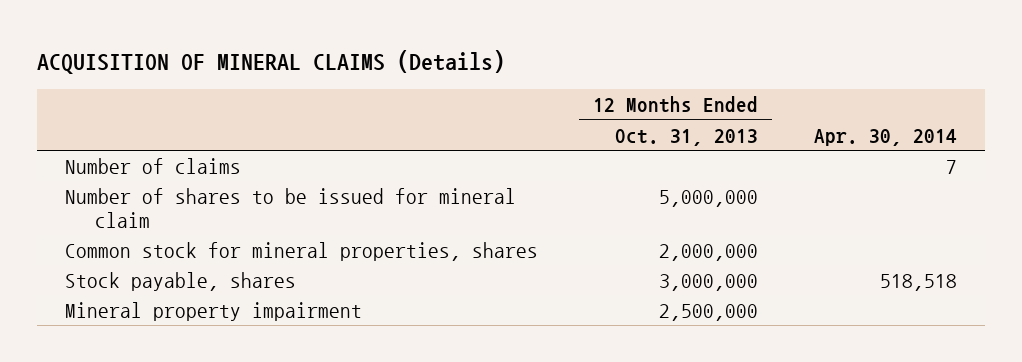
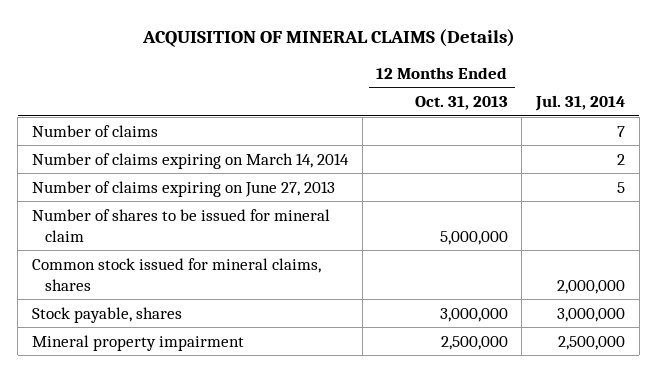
- | 12 Months Ended Oct. 31, 2013 | Apr. 30, 2014
+ | 12 Months Ended Oct. 31, 2013 | Jul. 31, 2014
+ Number of claims expiring on March 14, 2014 | | 2
+ Number of claims expiring on June 27, 2013 | | 5
- Common stock for mineral properties, shares | 2,000,000 |
+ Common stock issued for mineral claims, shares | | 2,000,000

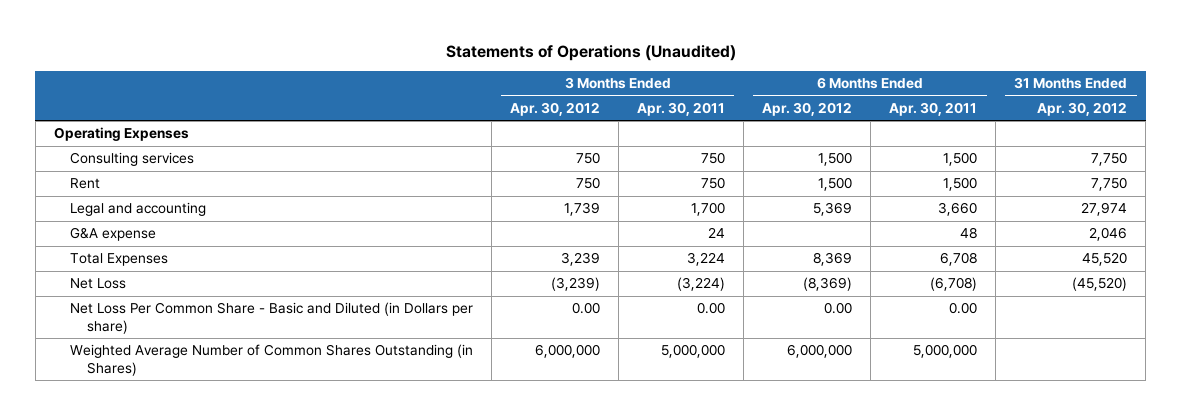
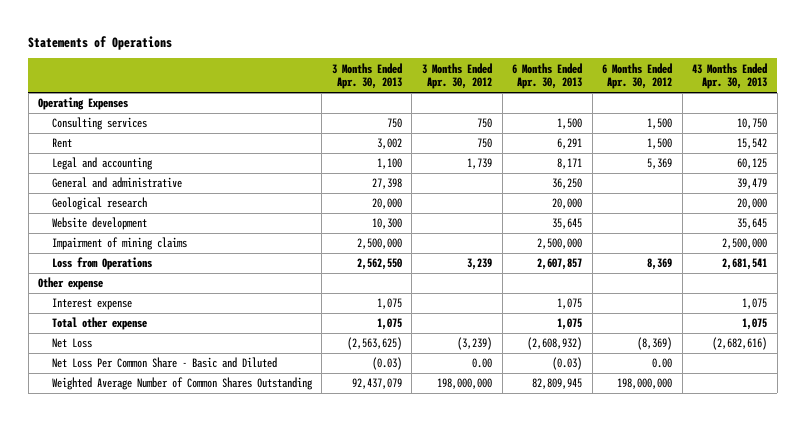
- Statements of Operations (Unaudited)
+ Statements of Operations
- | 3 Months Ended Apr. 30, 2012 | 3 Months Ended Apr. 30, 2011 | 6 Months Ended Apr. 30, 2012 | 6 Months Ended Apr. 30, 2011 | 31 Months Ended Apr. 30, 2012
+ | 3 Months Ended Apr. 30, 2013 | 3 Months Ended Apr. 30, 2012 | 6 Months Ended Apr. 30, 2013 | 6 Months Ended Apr. 30, 2012 | 43 Months Ended Apr. 30, 2013
- G&A expense | | 24 | | 48 | 2,046
- Total Expenses | 3,239 | 3,224 | 8,369 | 6,708 | 45,520
+ General and administrative | 27,398 | | 36,250 | | 39,479
+ Geological research | 20,000 | | 20,000 | | 20,000
+ Website development | 10,300 | | 35,645 | | 35,645
+ Impairment of mining claims | 2,500,000 | | 2,500,000 | | 2,500,000
+ Loss from Operations | 2,562,550 | 3,239 | 2,607,857 | 8,369 | 2,681,541
+ Other expense
+ Interest expense | 1,075 | | 1,075 | | 1,075
+ Total other expense | 1,075 | | 1,075 | | 1,075
- Net Loss Per Common Share - Basic and Diluted (in Dollars per share) | 0.00 | 0.00 | 0.00 | 0.00 |
- Weighted Average Number of Common Shares Outstanding (in Shares) | 6,000,000 | 5,000,000 | 6,000,000 | 5,000,000 |
+ Net Loss Per Common Share - Basic and Diluted | (0.03) | 0.00 | (0.03) | 0.00 |
+ Weighted Average Number of Common Shares Outstanding | 92,437,079 | 198,000,000 | 82,809,945 | 198,000,000 |

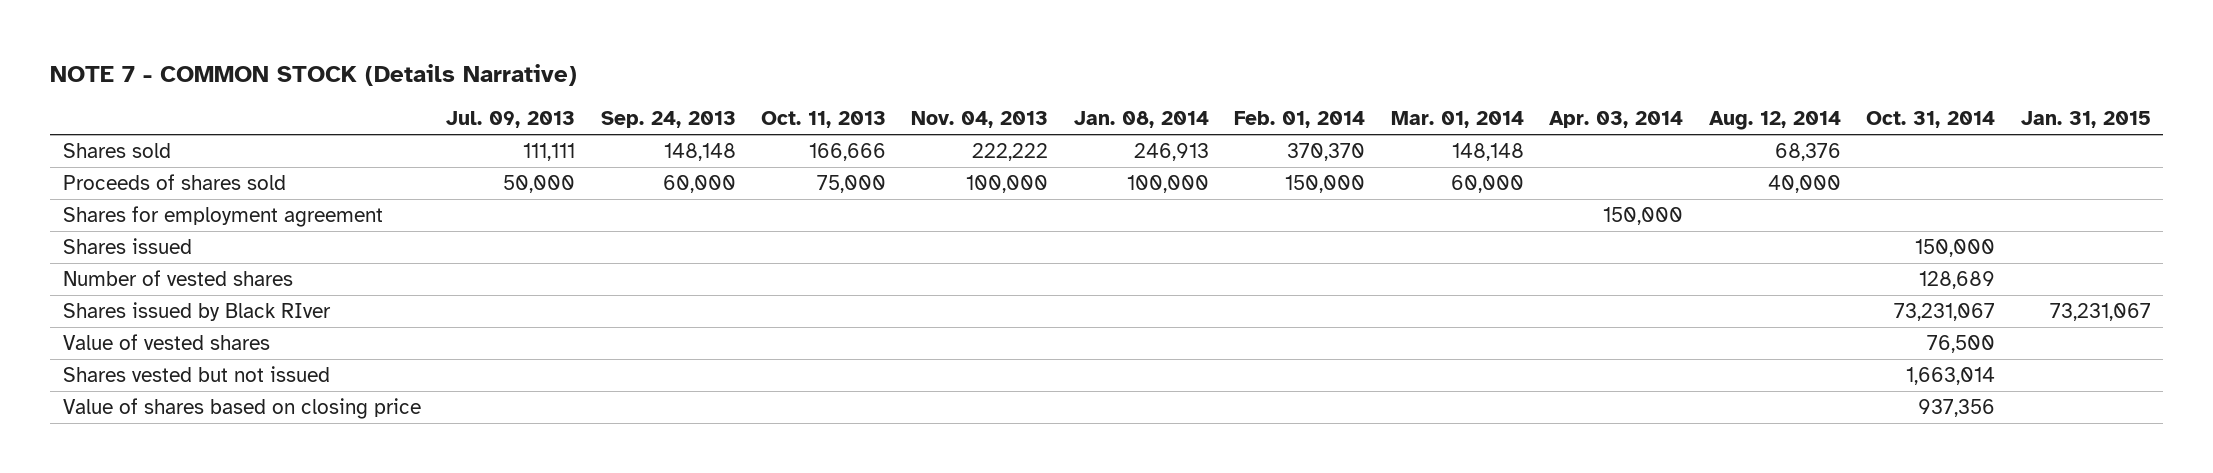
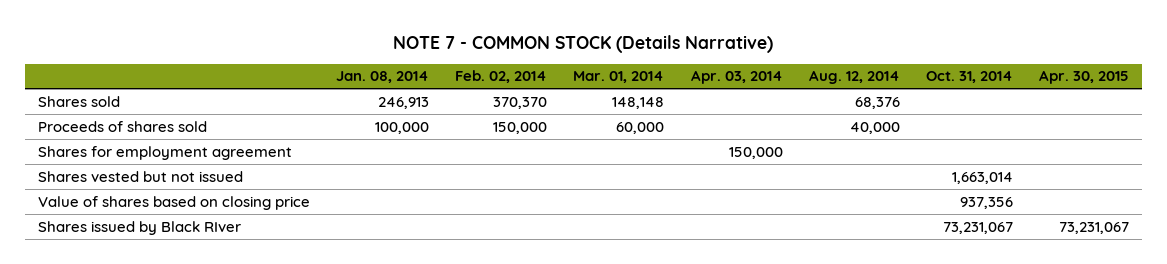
- | Jul. 09, 2013 | Sep. 24, 2013 | Oct. 11, 2013 | Nov. 04, 2013 | Jan. 08, 2014 | Feb. 01, 2014 | Mar. 01, 2014 | Apr. 03, 2014 | Aug. 12, 2014 | Oct. 31, 2014 | Jan. 31, 2015
+ | Jan. 08, 2014 | Feb. 02, 2014 | Mar. 01, 2014 | Apr. 03, 2014 | Aug. 12, 2014 | Oct. 31, 2014 | Apr. 30, 2015
- Shares issued | | | | | | | | | | 150,000 |
- Number of vested shares | | | | | | | | | | 128,689 |
- Value of vested shares | | | | | | | | | | 76,500 |
moved down: Shares issued by Black RIver | | | | | | 73,231,067 | 73,231,067

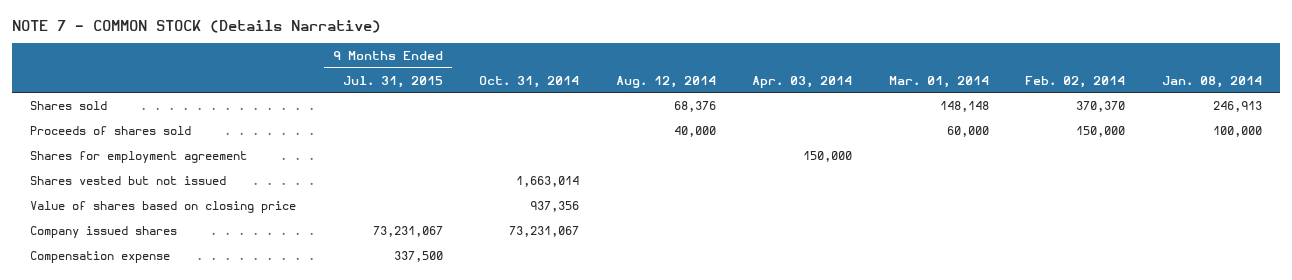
- | Jan. 08, 2014 | Feb. 02, 2014 | Mar. 01, 2014 | Apr. 03, 2014 | Aug. 12, 2014 | Oct. 31, 2014 | Apr. 30, 2015
+ | 9 Months Ended Jul. 31, 2015 | Oct. 31, 2014 | Aug. 12, 2014 | Apr. 03, 2014 | Mar. 01, 2014 | Feb. 02, 2014 | Jan. 08, 2014
- Shares issued by Black RIver | | | | | | 73,231,067 | 73,231,067
+ Company issued shares | 73,231,067 | 73,231,067 | | | | |
+ Compensation expense | 337,500 | | | | | |

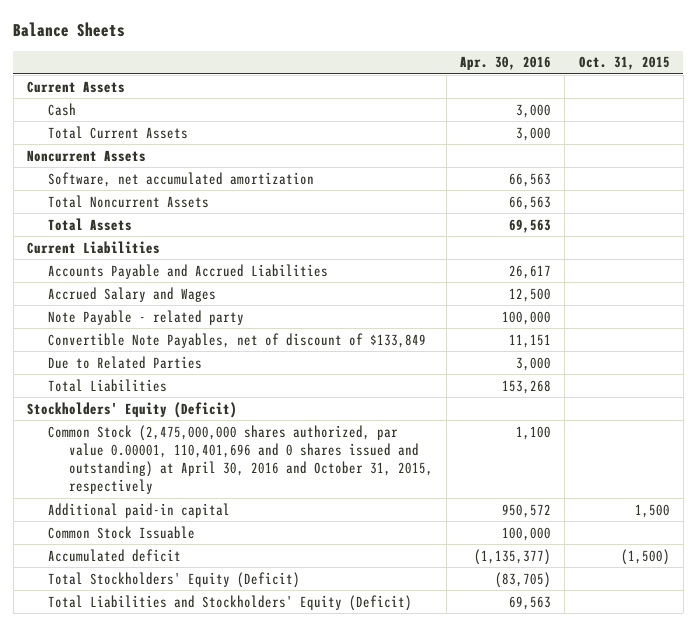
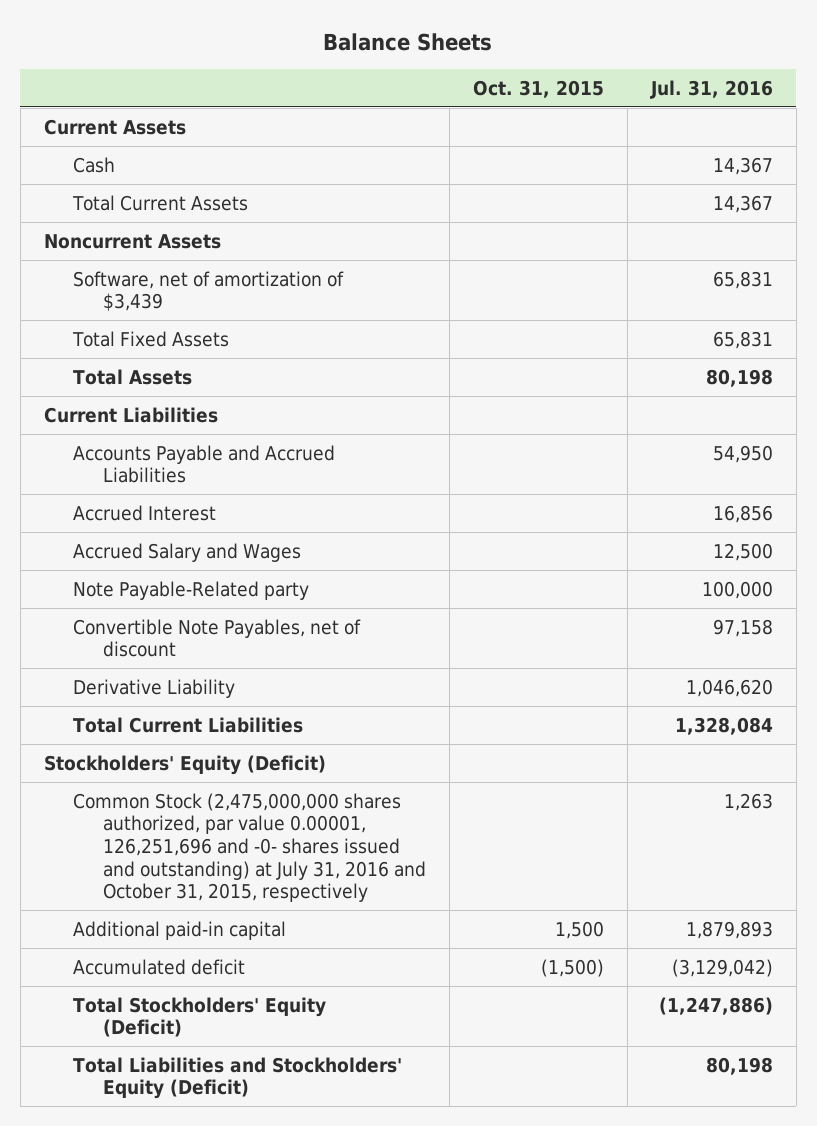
- | Apr. 30, 2016 | Oct. 31, 2015
+ | Oct. 31, 2015 | Jul. 31, 2016
- Software, net accumulated amortization | 66,563 |
- Total Noncurrent Assets | 66,563 |
+ Software, net of amortization of $3,439 | | 65,831
+ Total Fixed Assets | | 65,831
+ Accrued Interest | | 16,856
- Note Payable - related party | 100,000 |
- Convertible Note Payables, net of discount of $133,849 | 11,151 |
- Due to Related Parties | 3,000 |
- Total Liabilities | 153,268 |
+ Note Payable-Related party | | 100,000
+ Convertible Note Payables, net of discount | | 97,158
+ Derivative Liability | | 1,046,620
+ Total Current Liabilities | | 1,328,084
- Common Stock (2,475,000,000 shares authorized, par value 0.00001, 110,401,696 and 0 shares issued and outstanding) at April 30, 2016 and October 31, 2015, respectively | 1,100 |
+ Common Stock (2,475,000,000 shares authorized, par value 0.00001, 126,251,696 and -0- shares issued and outstanding) at July 31, 2016 and October 31, 2015, respectively | | 1,263
- Common Stock Issuable | 100,000 |

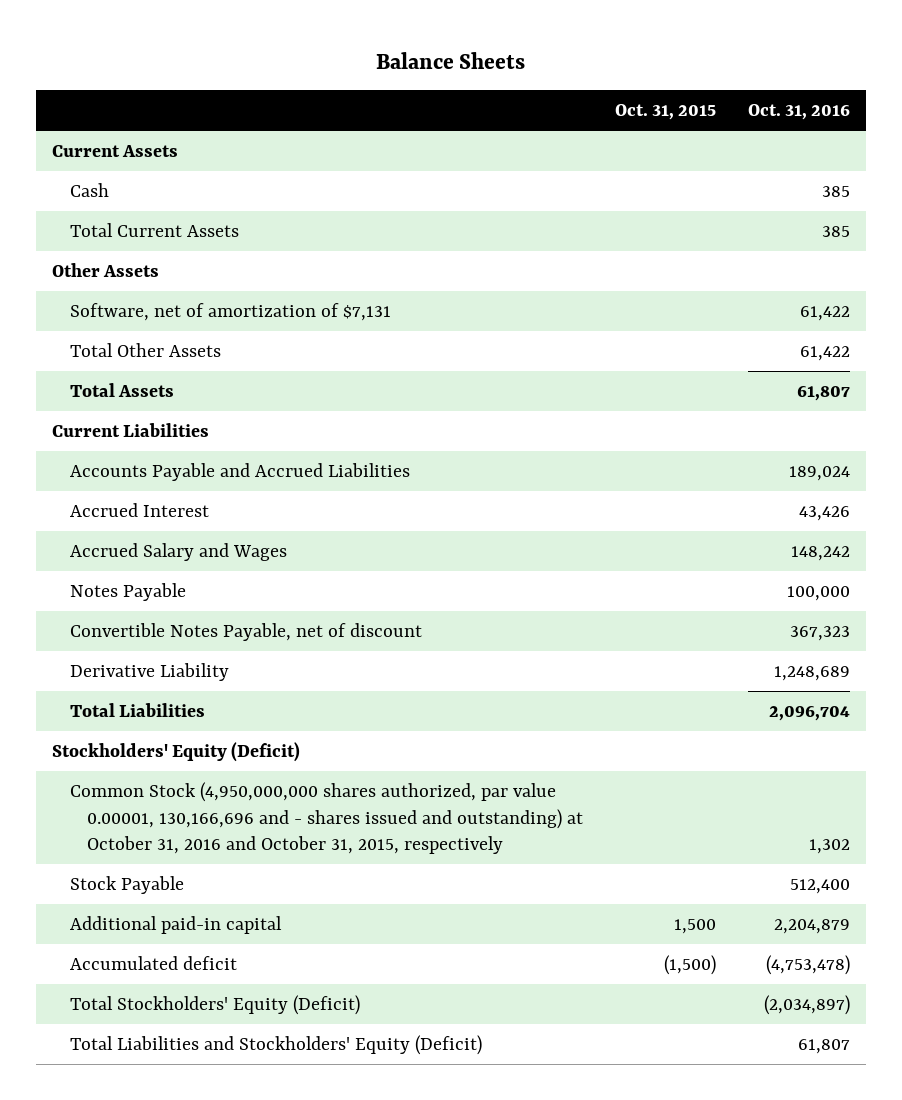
- | Oct. 31, 2015 | Jul. 31, 2016
+ | Oct. 31, 2015 | Oct. 31, 2016
- Noncurrent Assets
- Software, net of amortization of $3,439 | | 65,831
- Total Fixed Assets | | 65,831
+ Other Assets
+ Software, net of amortization of $7,131 | | 61,422
+ Total Other Assets | | 61,422
- Note Payable-Related party | | 100,000
- Convertible Note Payables, net of discount | | 97,158
+ Notes Payable | | 100,000
+ Convertible Notes Payable, net of discount | | 367,323
- Total Current Liabilities | | 1,328,084
+ Total Liabilities | | 2,096,704
- Common Stock (2,475,000,000 shares authorized, par value 0.00001, 126,251,696 and -0- shares issued and outstanding) at July 31, 2016 and October 31, 2015, respectively | | 1,263
+ Common Stock (4,950,000,000 shares authorized, par value 0.00001, 130,166,696 and - shares issued and outstanding) at October 31, 2016 and October 31, 2015, respectively | | 1,302
+ Stock Payable | | 512,400

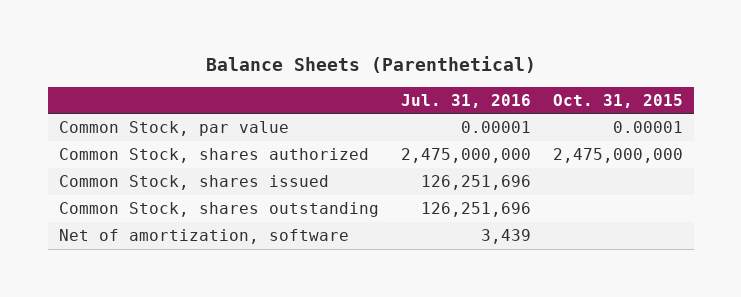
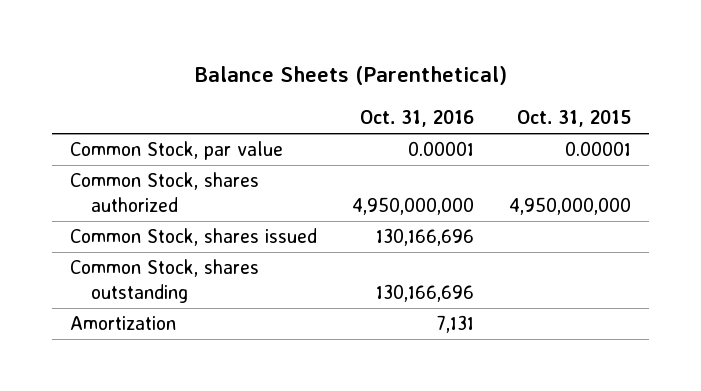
- | Jul. 31, 2016 | Oct. 31, 2015
+ | Oct. 31, 2016 | Oct. 31, 2015
- Common Stock, shares authorized | 2,475,000,000 | 2,475,000,000
+ Common Stock, shares authorized | 4,950,000,000 | 4,950,000,000
- Net of amortization, software | 3,439 |
+ Amortization | 7,131 |

